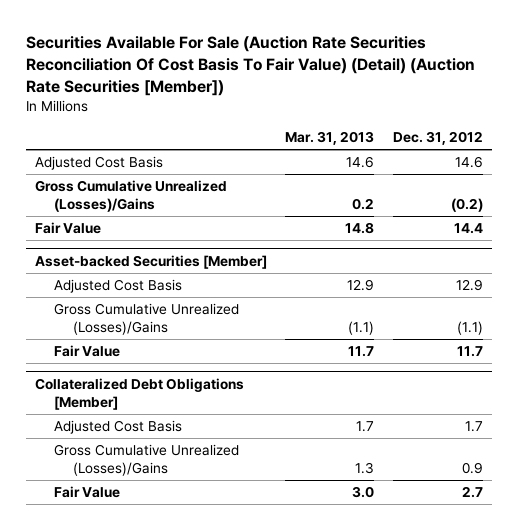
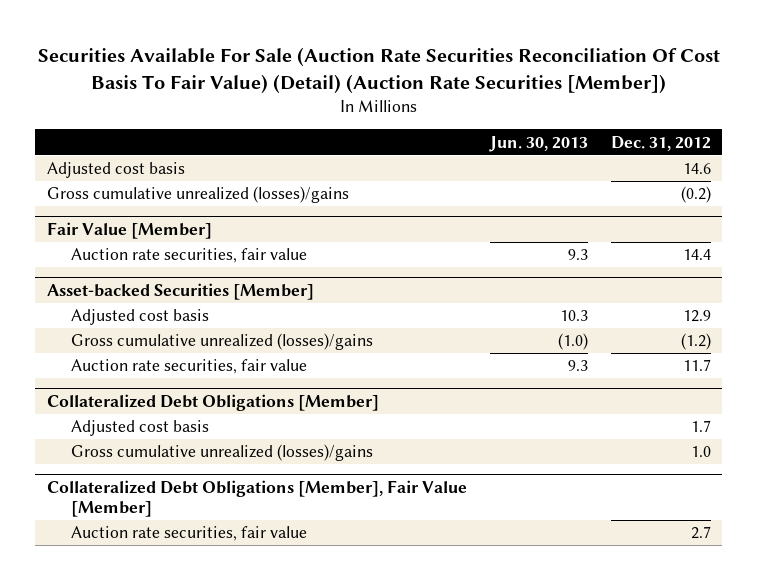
- | Mar. 31, 2013 | Dec. 31, 2012
+ | Jun. 30, 2013 | Dec. 31, 2012
- Adjusted Cost Basis | 14.6 | 14.6
- Gross Cumulative Unrealized (Losses)/Gains | 0.2 | (0.2)
- Fair Value | 14.8 | 14.4
+ Adjusted cost basis | | 14.6
+ Gross cumulative unrealized (losses)/gains | | (0.2)
+ Fair Value [Member]
+ Auction rate securities, fair value | 9.3 | 14.4
@ Asset-backed Securities [Member]
- Adjusted Cost Basis | 12.9 | 12.9
- Gross Cumulative Unrealized (Losses)/Gains | (1.1) | (1.1)
- Fair Value | 11.7 | 11.7
+ Adjusted cost basis | 10.3 | 12.9
+ Gross cumulative unrealized (losses)/gains | (1.0) | (1.2)
+ Auction rate securities, fair value | 9.3 | 11.7
@ Collateralized Debt Obligations [Member]
- Adjusted Cost Basis | 1.7 | 1.7
- Gross Cumulative Unrealized (Losses)/Gains | 1.3 | 0.9
- Fair Value | 3.0 | 2.7
+ Adjusted cost basis | | 1.7
+ Gross cumulative unrealized (losses)/gains | | 1.0
+ Collateralized Debt Obligations [Member], Fair Value [Member]
+ Auction rate securities, fair value | | 2.7

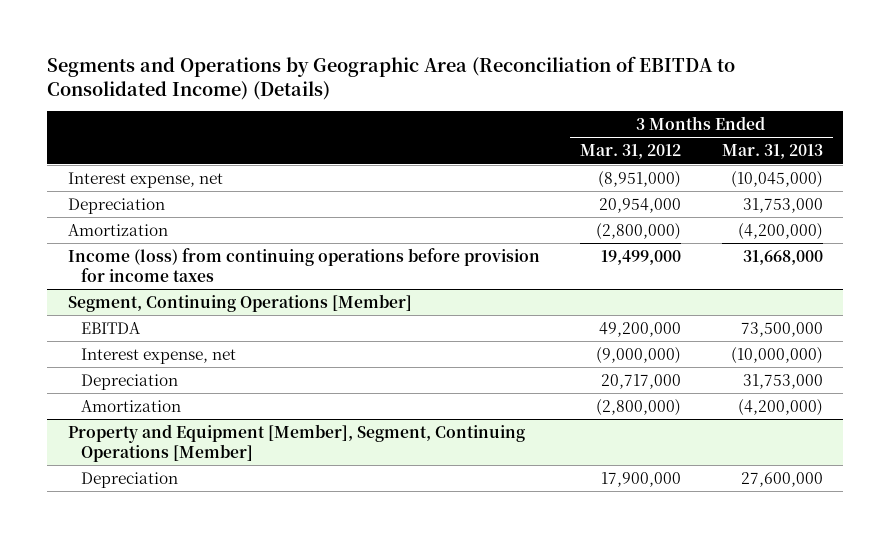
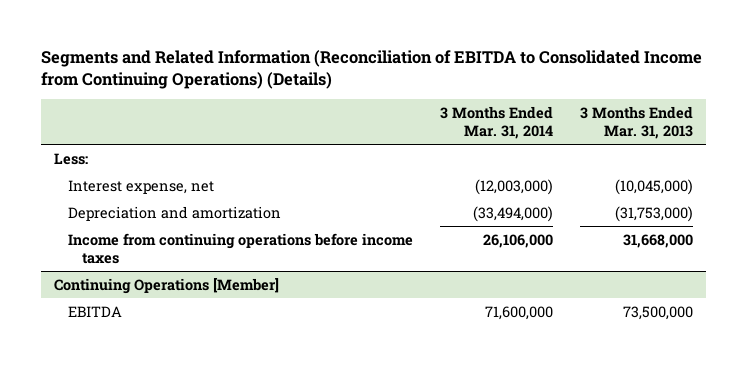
- Segments and Operations by Geographic Area (Reconciliation of EBITDA to Consolidated Income) (Details)
+ Segments and Related Information (Reconciliation of EBITDA to Consolidated Income from Continuing Operations) (Details)
- | 3 Months Ended Mar. 31, 2012 | 3 Months Ended Mar. 31, 2013
+ | 3 Months Ended Mar. 31, 2014 | 3 Months Ended Mar. 31, 2013
+ Less:
- Depreciation | 20,954,000 | 31,753,000
- Amortization | (2,800,000) | (4,200,000)
- Income (loss) from continuing operations before provision for income taxes | 19,499,000 | 31,668,000
- Segment, Continuing Operations [Member]
+ Depreciation and amortization | (33,494,000) | (31,753,000)
+ Income from continuing operations before income taxes | 26,106,000 | 31,668,000
+ Continuing Operations [Member]
- Interest expense, net | (9,000,000) | (10,000,000)
- Depreciation | 20,717,000 | 31,753,000
- Amortization | (2,800,000) | (4,200,000)
- Property and Equipment [Member], Segment, Continuing Operations [Member]
- Depreciation | 17,900,000 | 27,600,000

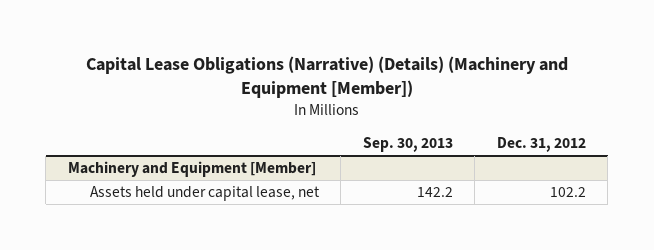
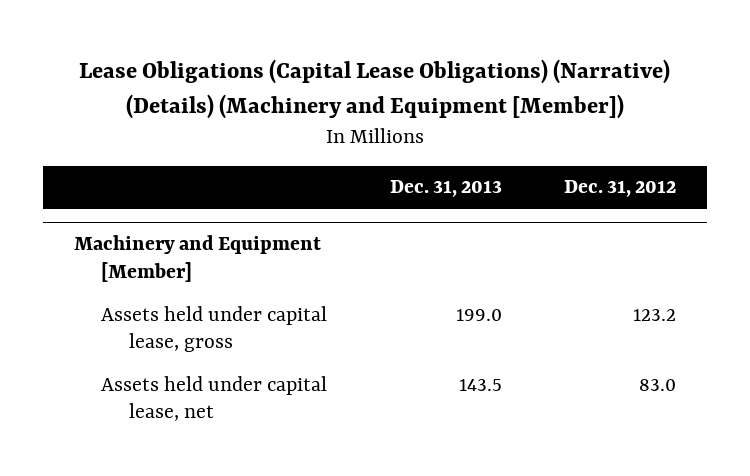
- Capital Lease Obligations (Narrative) (Details) (Machinery and Equipment [Member])
+ Lease Obligations (Capital Lease Obligations) (Narrative) (Details) (Machinery and Equipment [Member])
- | Sep. 30, 2013 | Dec. 31, 2012
+ | Dec. 31, 2013 | Dec. 31, 2012
@ Machinery and Equipment [Member]
- Assets held under capital lease, net | 142.2 | 102.2
+ Assets held under capital lease, gross | 199.0 | 123.2
+ Assets held under capital lease, net | 143.5 | 83.0

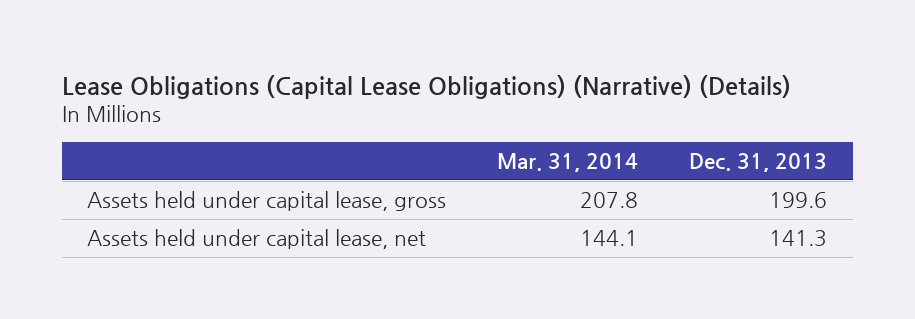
- Lease Obligations (Capital Lease Obligations) (Narrative) (Details) (Machinery and Equipment [Member])
+ Lease Obligations (Capital Lease Obligations) (Narrative) (Details)
- | Dec. 31, 2013 | Dec. 31, 2012
+ | Mar. 31, 2014 | Dec. 31, 2013
- Machinery and Equipment [Member]
- Assets held under capital lease, gross | 199.0 | 123.2
- Assets held under capital lease, net | 143.5 | 83.0
+ Assets held under capital lease, gross | 207.8 | 199.6
+ Assets held under capital lease, net | 144.1 | 141.3

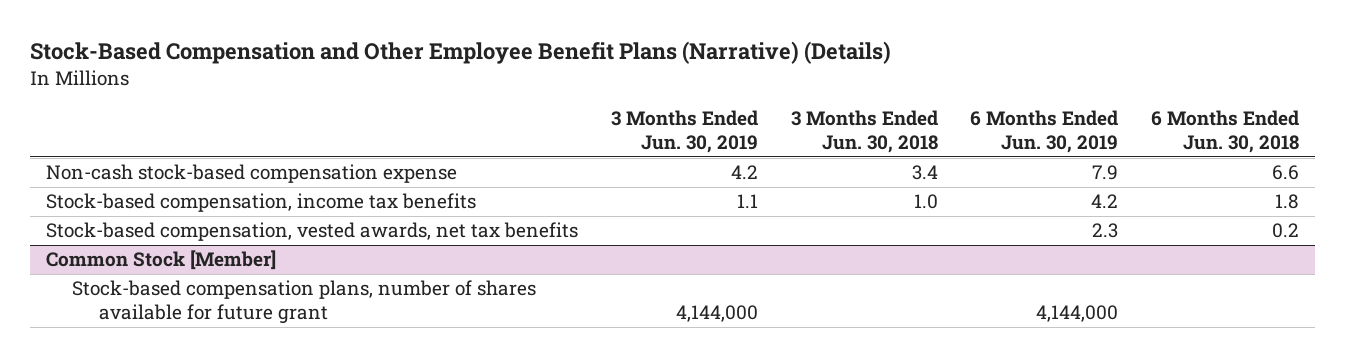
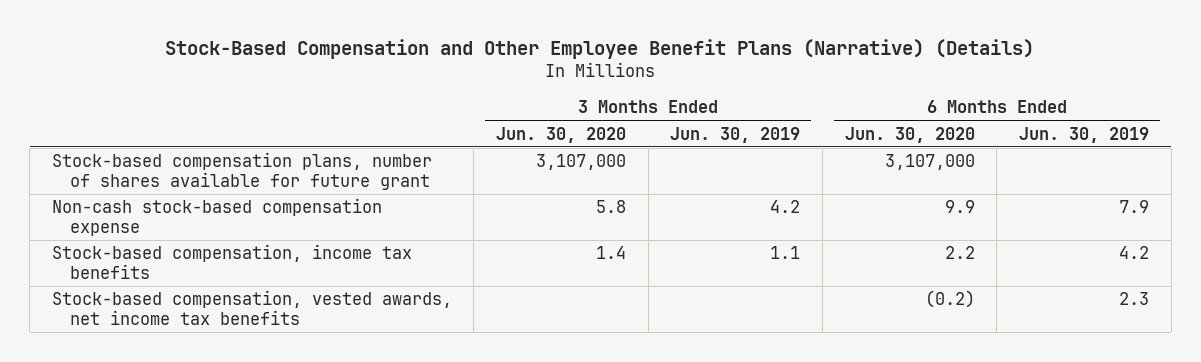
- | 3 Months Ended Jun. 30, 2019 | 3 Months Ended Jun. 30, 2018 | 6 Months Ended Jun. 30, 2019 | 6 Months Ended Jun. 30, 2018
+ | 3 Months Ended Jun. 30, 2020 | 3 Months Ended Jun. 30, 2019 | 6 Months Ended Jun. 30, 2020 | 6 Months Ended Jun. 30, 2019
+ Stock-based compensation plans, number of shares available for future grant | 3,107,000 | | 3,107,000 |
- Stock-based compensation, vested awards, net tax benefits | | | 2.3 | 0.2
- Common Stock [Member]
- Stock-based compensation plans, number of shares available for future grant | 4,144,000 | | 4,144,000 |
+ Stock-based compensation, vested awards, net income tax benefits | | | (0.2) | 2.3

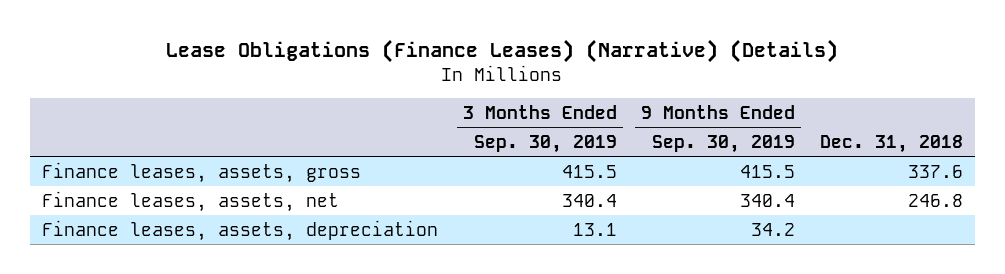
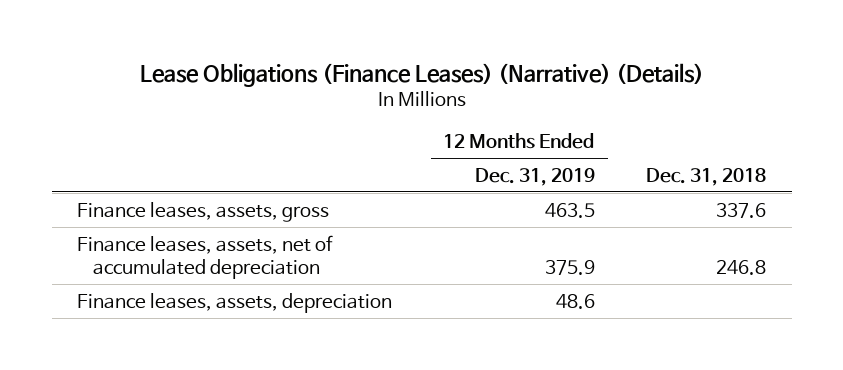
- | 3 Months Ended Sep. 30, 2019 | 9 Months Ended Sep. 30, 2019 | Dec. 31, 2018
+ | 12 Months Ended Dec. 31, 2019 | Dec. 31, 2018
- Finance leases, assets, net | 340.4 | 340.4 | 246.8
+ Finance leases, assets, net of accumulated depreciation | 375.9 | 246.8

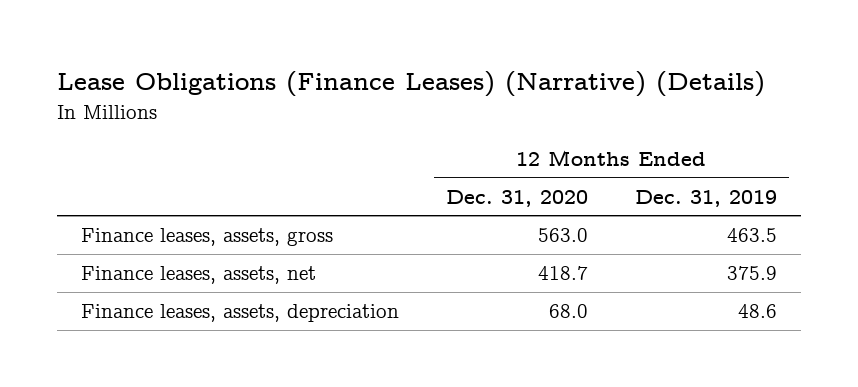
- | 12 Months Ended Dec. 31, 2019 | Dec. 31, 2018
+ | 12 Months Ended Dec. 31, 2020 | 12 Months Ended Dec. 31, 2019
- Finance leases, assets, net of accumulated depreciation | 375.9 | 246.8
+ Finance leases, assets, net | 418.7 | 375.9

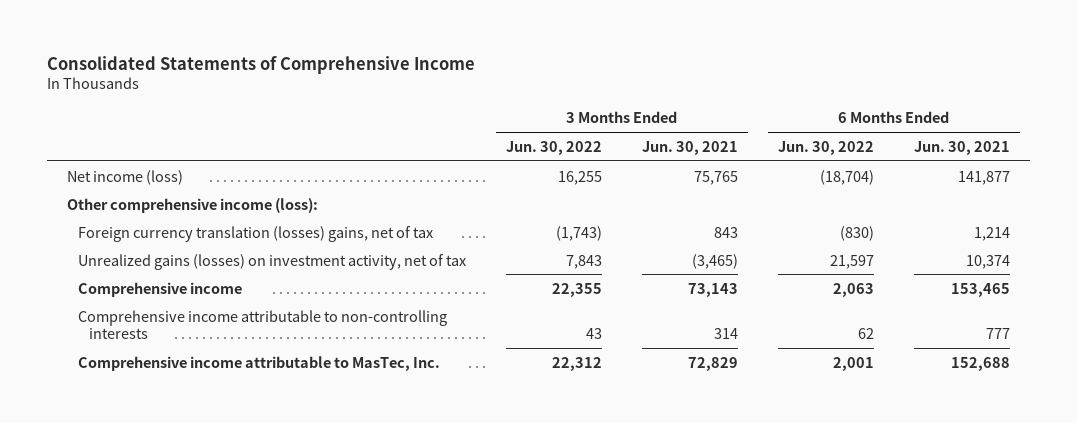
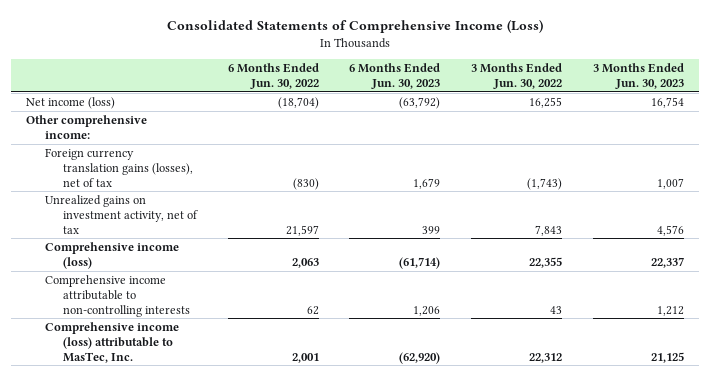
- Consolidated Statements of Comprehensive Income
+ Consolidated Statements of Comprehensive Income (Loss)
- | 3 Months Ended Jun. 30, 2022 | 3 Months Ended Jun. 30, 2021 | 6 Months Ended Jun. 30, 2022 | 6 Months Ended Jun. 30, 2021
+ | 6 Months Ended Jun. 30, 2022 | 6 Months Ended Jun. 30, 2023 | 3 Months Ended Jun. 30, 2022 | 3 Months Ended Jun. 30, 2023
- Other comprehensive income (loss):
- Foreign currency translation (losses) gains, net of tax | (1,743) | 843 | (830) | 1,214
- Unrealized gains (losses) on investment activity, net of tax | 7,843 | (3,465) | 21,597 | 10,374
- Comprehensive income | 22,355 | 73,143 | 2,063 | 153,465
+ Other comprehensive income:
+ Foreign currency translation gains (losses), net of tax | (830) | 1,679 | (1,743) | 1,007
+ Unrealized gains on investment activity, net of tax | 21,597 | 399 | 7,843 | 4,576
+ Comprehensive income (loss) | 2,063 | (61,714) | 22,355 | 22,337
- Comprehensive income attributable to MasTec, Inc. | 22,312 | 72,829 | 2,001 | 152,688
+ Comprehensive income (loss) attributable to MasTec, Inc. | 2,001 | (62,920) | 22,312 | 21,125

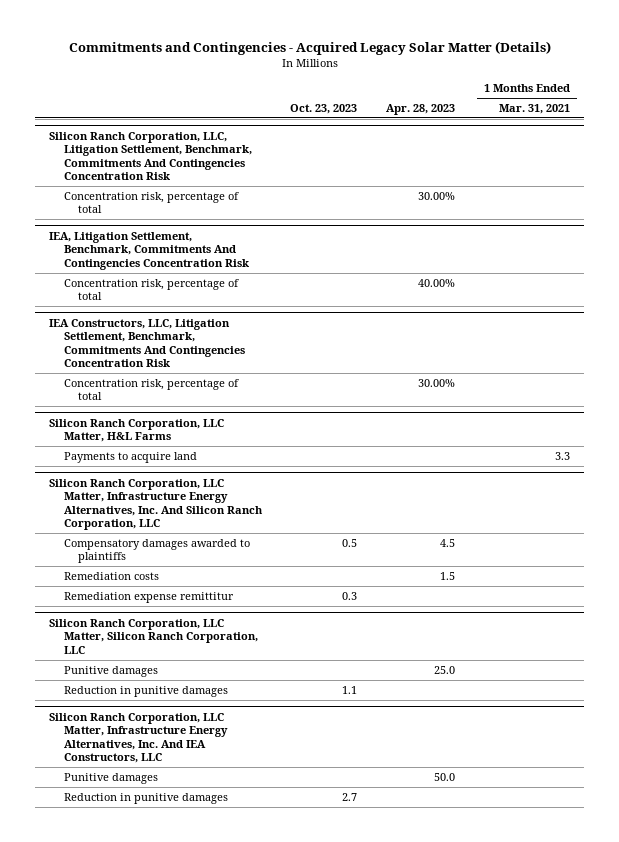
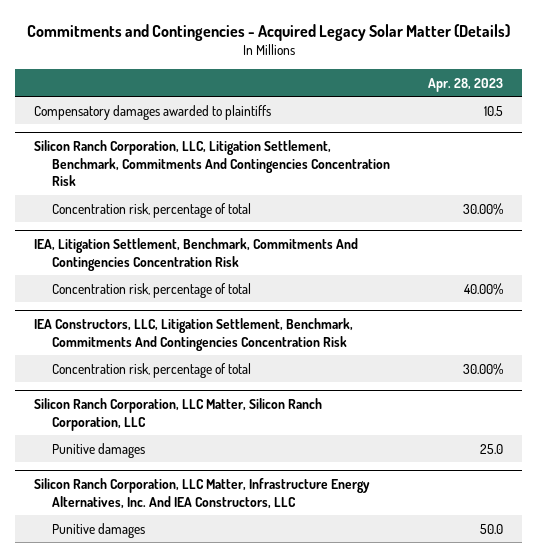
- | Oct. 23, 2023 | Apr. 28, 2023 | 1 Months Ended Mar. 31, 2021
+ | Apr. 28, 2023
+ Compensatory damages awarded to plaintiffs | 10.5
- Silicon Ranch Corporation, LLC Matter, H&L Farms
- Payments to acquire land | | | 3.3
- Silicon Ranch Corporation, LLC Matter, Infrastructure Energy Alternatives, Inc. And Silicon Ranch Corporation, LLC
- Compensatory damages awarded to plaintiffs | 0.5 | 4.5 |
- Remediation costs | | 1.5 |
- Remediation expense remittitur | 0.3 | |
@ Silicon Ranch Corporation, LLC Matter, Silicon Ranch Corporation, LLC
- Reduction in punitive damages | 1.1 | |
@ Silicon Ranch Corporation, LLC Matter, Infrastructure Energy Alternatives, Inc. And IEA Constructors, LLC
- Reduction in punitive damages | 2.7 | |

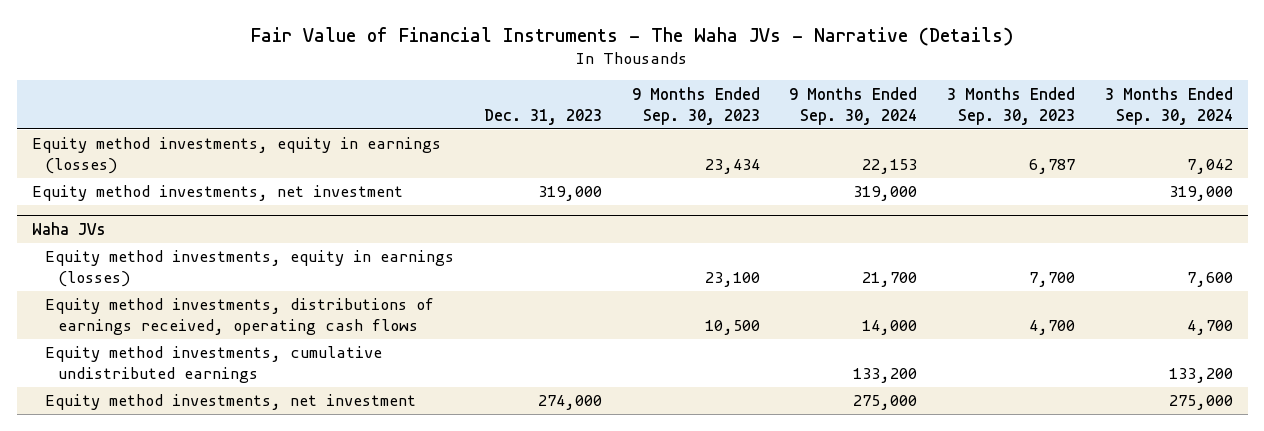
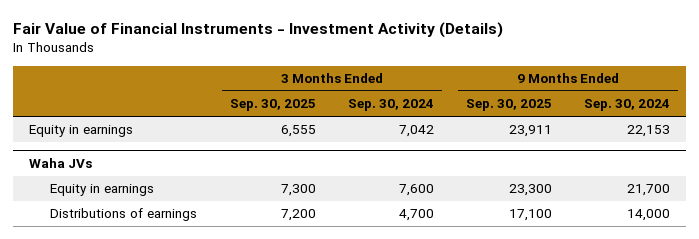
- Fair Value of Financial Instruments - The Waha JVs - Narrative (Details)
+ Fair Value of Financial Instruments - Investment Activity (Details)
- | Dec. 31, 2023 | 9 Months Ended Sep. 30, 2023 | 9 Months Ended Sep. 30, 2024 | 3 Months Ended Sep. 30, 2023 | 3 Months Ended Sep. 30, 2024
+ | 3 Months Ended Sep. 30, 2025 | 3 Months Ended Sep. 30, 2024 | 9 Months Ended Sep. 30, 2025 | 9 Months Ended Sep. 30, 2024
- Equity method investments, equity in earnings (losses) | | 23,434 | 22,153 | 6,787 | 7,042
- Equity method investments, net investment | 319,000 | | 319,000 | | 319,000
+ Equity in earnings | 6,555 | 7,042 | 23,911 | 22,153
@ Waha JVs
- Equity method investments, equity in earnings (losses) | | 23,100 | 21,700 | 7,700 | 7,600
- Equity method investments, distributions of earnings received, operating cash flows | | 10,500 | 14,000 | 4,700 | 4,700
- Equity method investments, cumulative undistributed earnings | | | 133,200 | | 133,200
- Equity method investments, net investment | 274,000 | | 275,000 | | 275,000
+ Equity in earnings | 7,300 | 7,600 | 23,300 | 21,700
+ Distributions of earnings | 7,200 | 4,700 | 17,100 | 14,000

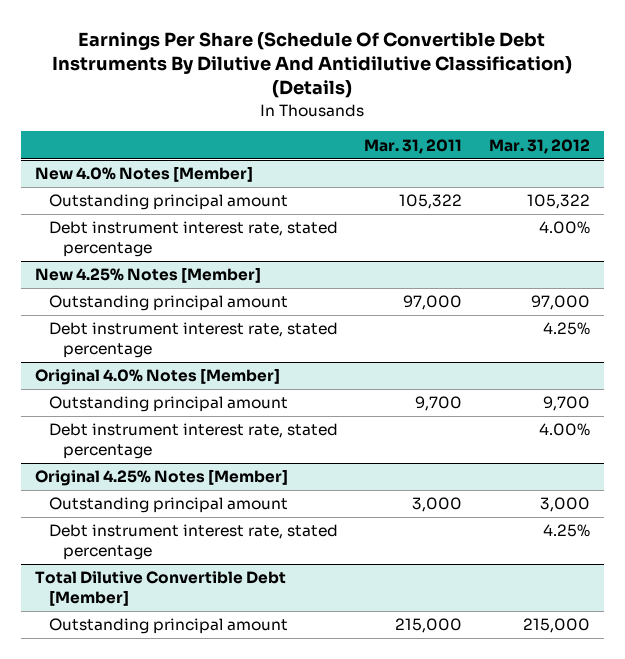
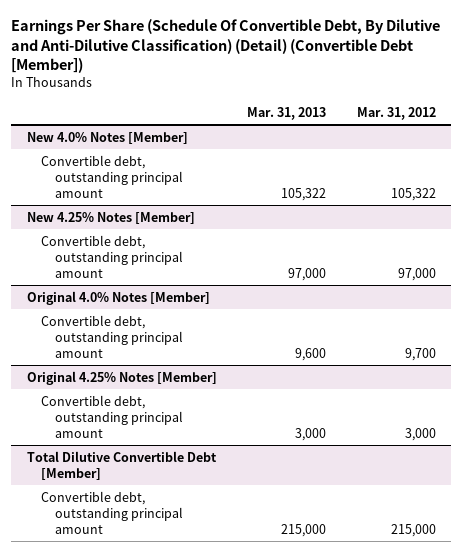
- Earnings Per Share (Schedule Of Convertible Debt Instruments By Dilutive And Antidilutive Classification) (Details)
+ Earnings Per Share (Schedule Of Convertible Debt, By Dilutive and Anti-Dilutive Classification) (Detail) (Convertible Debt [Member])
- | Mar. 31, 2011 | Mar. 31, 2012
+ | Mar. 31, 2013 | Mar. 31, 2012
@ New 4.0% Notes [Member]
- Outstanding principal amount | 105,322 | 105,322
- Debt instrument interest rate, stated percentage | | 4.00%
+ Convertible debt, outstanding principal amount | 105,322 | 105,322
@ New 4.25% Notes [Member]
- Outstanding principal amount | 97,000 | 97,000
- Debt instrument interest rate, stated percentage | | 4.25%
+ Convertible debt, outstanding principal amount | 97,000 | 97,000
@ Original 4.0% Notes [Member]
- Outstanding principal amount | 9,700 | 9,700
- Debt instrument interest rate, stated percentage | | 4.00%
+ Convertible debt, outstanding principal amount | 9,600 | 9,700
@ Original 4.25% Notes [Member]
- Outstanding principal amount | 3,000 | 3,000
- Debt instrument interest rate, stated percentage | | 4.25%
+ Convertible debt, outstanding principal amount | 3,000 | 3,000
@ Total Dilutive Convertible Debt [Member]
- Outstanding principal amount | 215,000 | 215,000
+ Convertible debt, outstanding principal amount | 215,000 | 215,000

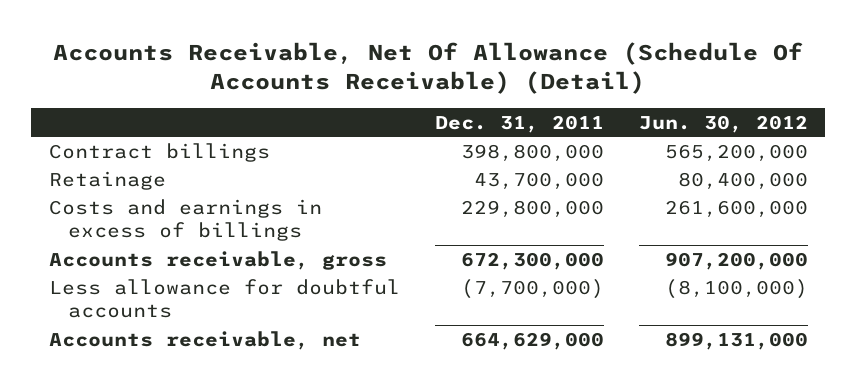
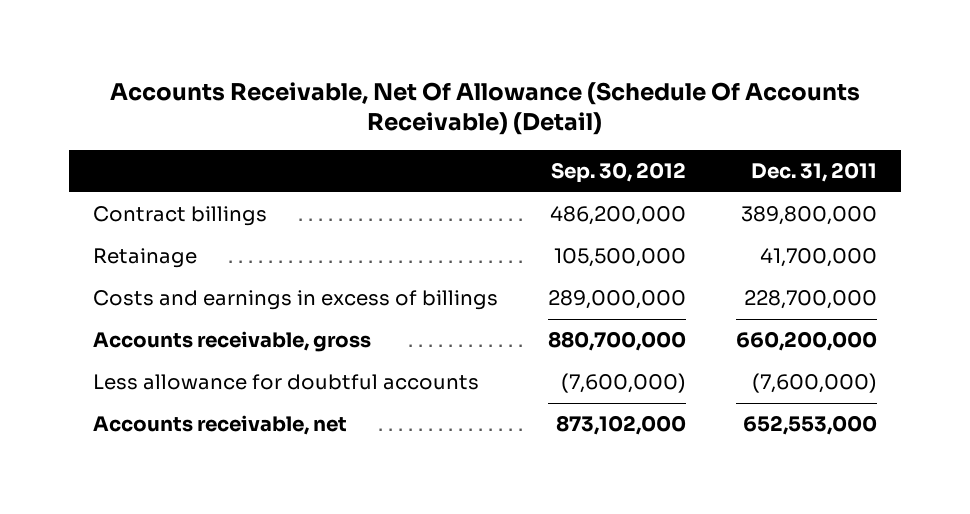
- | Dec. 31, 2011 | Jun. 30, 2012
+ | Sep. 30, 2012 | Dec. 31, 2011
- Contract billings | 398,800,000 | 565,200,000
- Retainage | 43,700,000 | 80,400,000
- Costs and earnings in excess of billings | 229,800,000 | 261,600,000
- Accounts receivable, gross | 672,300,000 | 907,200,000
- Less allowance for doubtful accounts | (7,700,000) | (8,100,000)
- Accounts receivable, net | 664,629,000 | 899,131,000
+ Contract billings | 486,200,000 | 389,800,000
+ Retainage | 105,500,000 | 41,700,000
+ Costs and earnings in excess of billings | 289,000,000 | 228,700,000
+ Accounts receivable, gross | 880,700,000 | 660,200,000
+ Less allowance for doubtful accounts | (7,600,000) | (7,600,000)
+ Accounts receivable, net | 873,102,000 | 652,553,000

